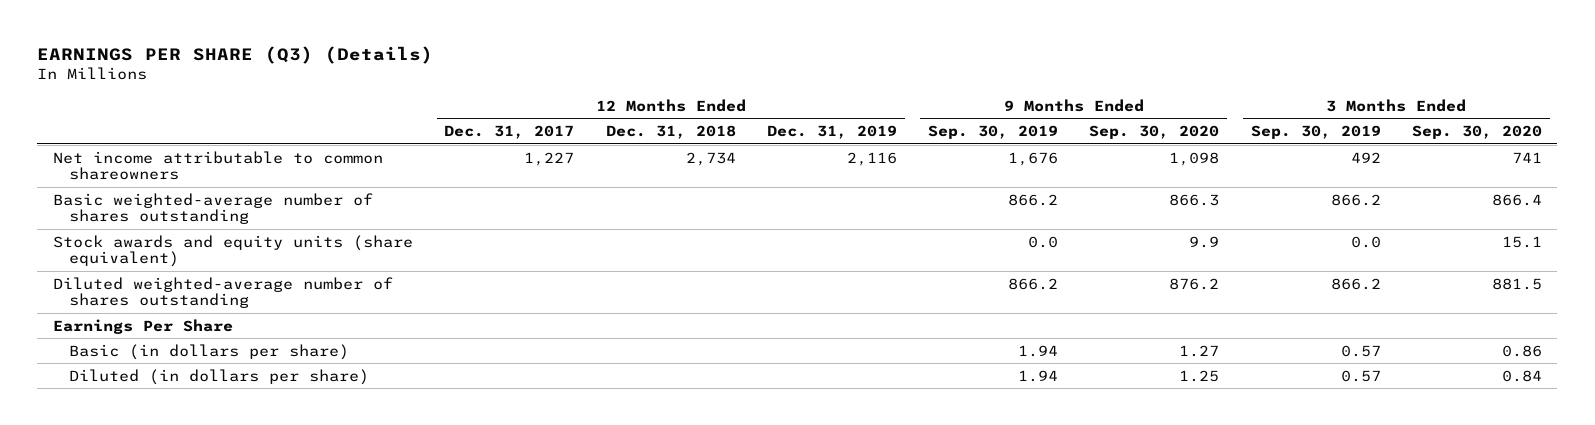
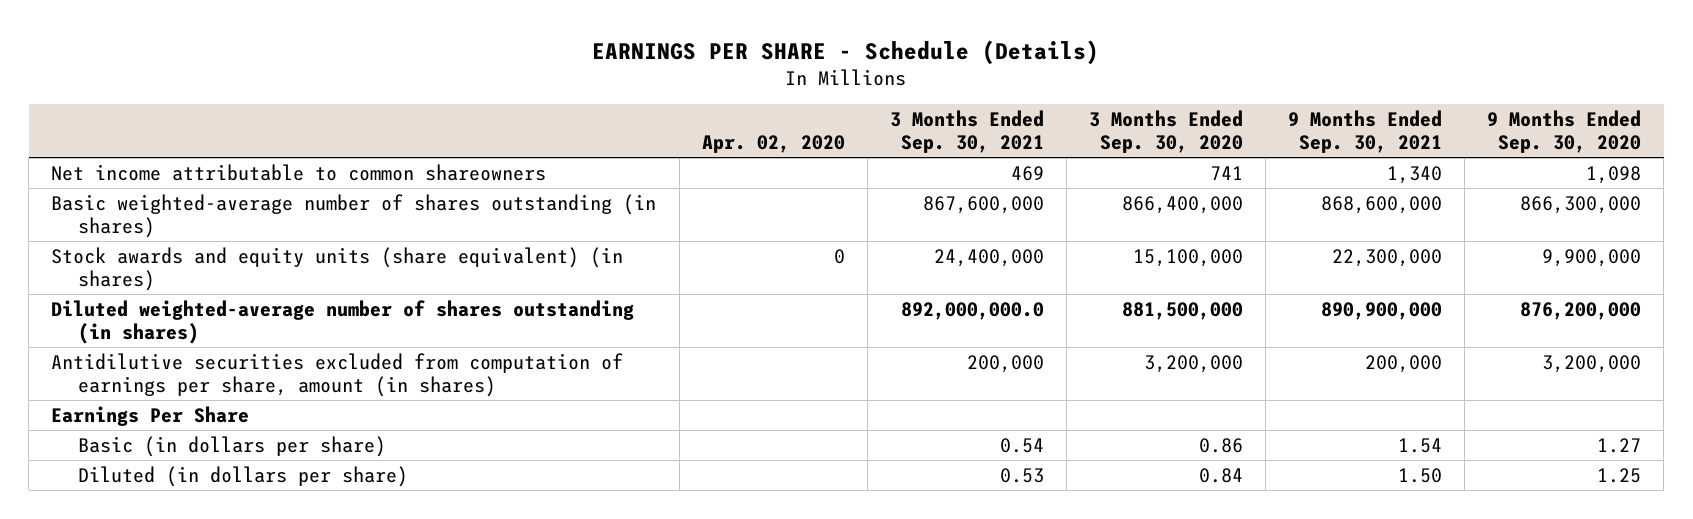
- EARNINGS PER SHARE (Q3) (Details)
+ EARNINGS PER SHARE - Schedule (Details)
- | 12 Months Ended Dec. 31, 2017 | 12 Months Ended Dec. 31, 2018 | 12 Months Ended Dec. 31, 2019 | 9 Months Ended Sep. 30, 2019 | 9 Months Ended Sep. 30, 2020 | 3 Months Ended Sep. 30, 2019 | 3 Months Ended Sep. 30, 2020
+ | Apr. 02, 2020 | 3 Months Ended Sep. 30, 2021 | 3 Months Ended Sep. 30, 2020 | 9 Months Ended Sep. 30, 2021 | 9 Months Ended Sep. 30, 2020
- Basic weighted-average number of shares outstanding | | | | 866.2 | 866.3 | 866.2 | 866.4
- Stock awards and equity units (share equivalent) | | | | 0.0 | 9.9 | 0.0 | 15.1
- Diluted weighted-average number of shares outstanding | | | | 866.2 | 876.2 | 866.2 | 881.5
+ Basic weighted-average number of shares outstanding (in shares) | | 867,600,000 | 866,400,000 | 868,600,000 | 866,300,000
+ Stock awards and equity units (share equivalent) (in shares) | 0 | 24,400,000 | 15,100,000 | 22,300,000 | 9,900,000
+ Diluted weighted-average number of shares outstanding (in shares) | | 892,000,000.0 | 881,500,000 | 890,900,000 | 876,200,000
+ Antidilutive securities excluded from computation of earnings per share, amount (in shares) | | 200,000 | 3,200,000 | 200,000 | 3,200,000

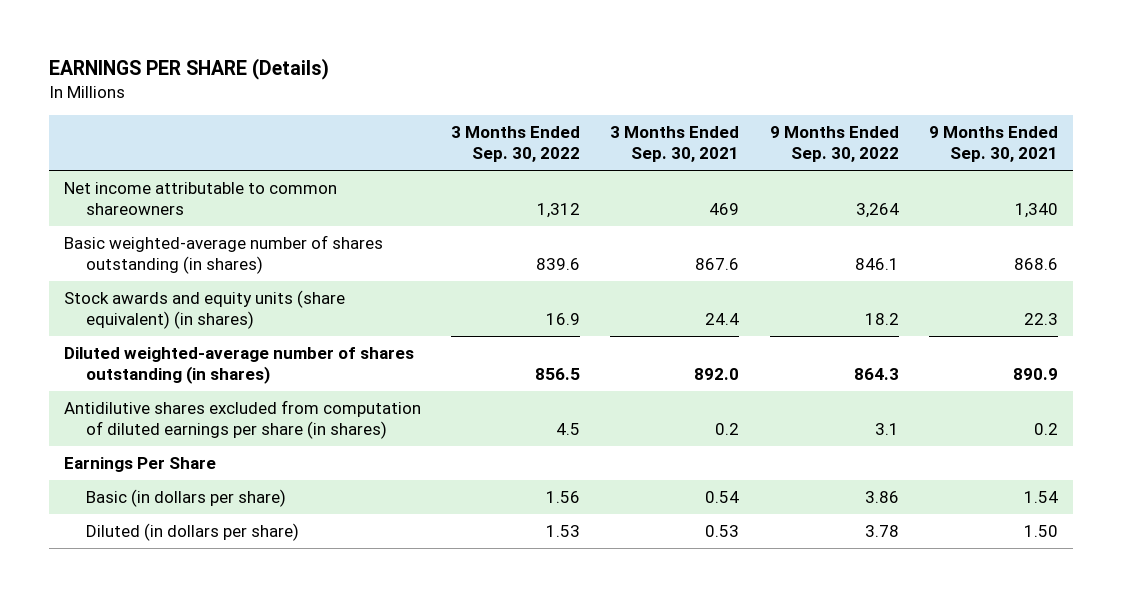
- EARNINGS PER SHARE - Schedule (Details)
+ EARNINGS PER SHARE (Details)
- | Apr. 02, 2020 | 3 Months Ended Sep. 30, 2021 | 3 Months Ended Sep. 30, 2020 | 9 Months Ended Sep. 30, 2021 | 9 Months Ended Sep. 30, 2020
+ | 3 Months Ended Sep. 30, 2022 | 3 Months Ended Sep. 30, 2021 | 9 Months Ended Sep. 30, 2022 | 9 Months Ended Sep. 30, 2021
- Basic weighted-average number of shares outstanding (in shares) | | 867,600,000 | 866,400,000 | 868,600,000 | 866,300,000
- Stock awards and equity units (share equivalent) (in shares) | 0 | 24,400,000 | 15,100,000 | 22,300,000 | 9,900,000
- Diluted weighted-average number of shares outstanding (in shares) | | 892,000,000.0 | 881,500,000 | 890,900,000 | 876,200,000
- Antidilutive securities excluded from computation of earnings per share, amount (in shares) | | 200,000 | 3,200,000 | 200,000 | 3,200,000
+ Basic weighted-average number of shares outstanding (in shares) | 839.6 | 867.6 | 846.1 | 868.6
+ Stock awards and equity units (share equivalent) (in shares) | 16.9 | 24.4 | 18.2 | 22.3
+ Diluted weighted-average number of shares outstanding (in shares) | 856.5 | 892.0 | 864.3 | 890.9
+ Antidilutive shares excluded from computation of diluted earnings per share (in shares) | 4.5 | 0.2 | 3.1 | 0.2

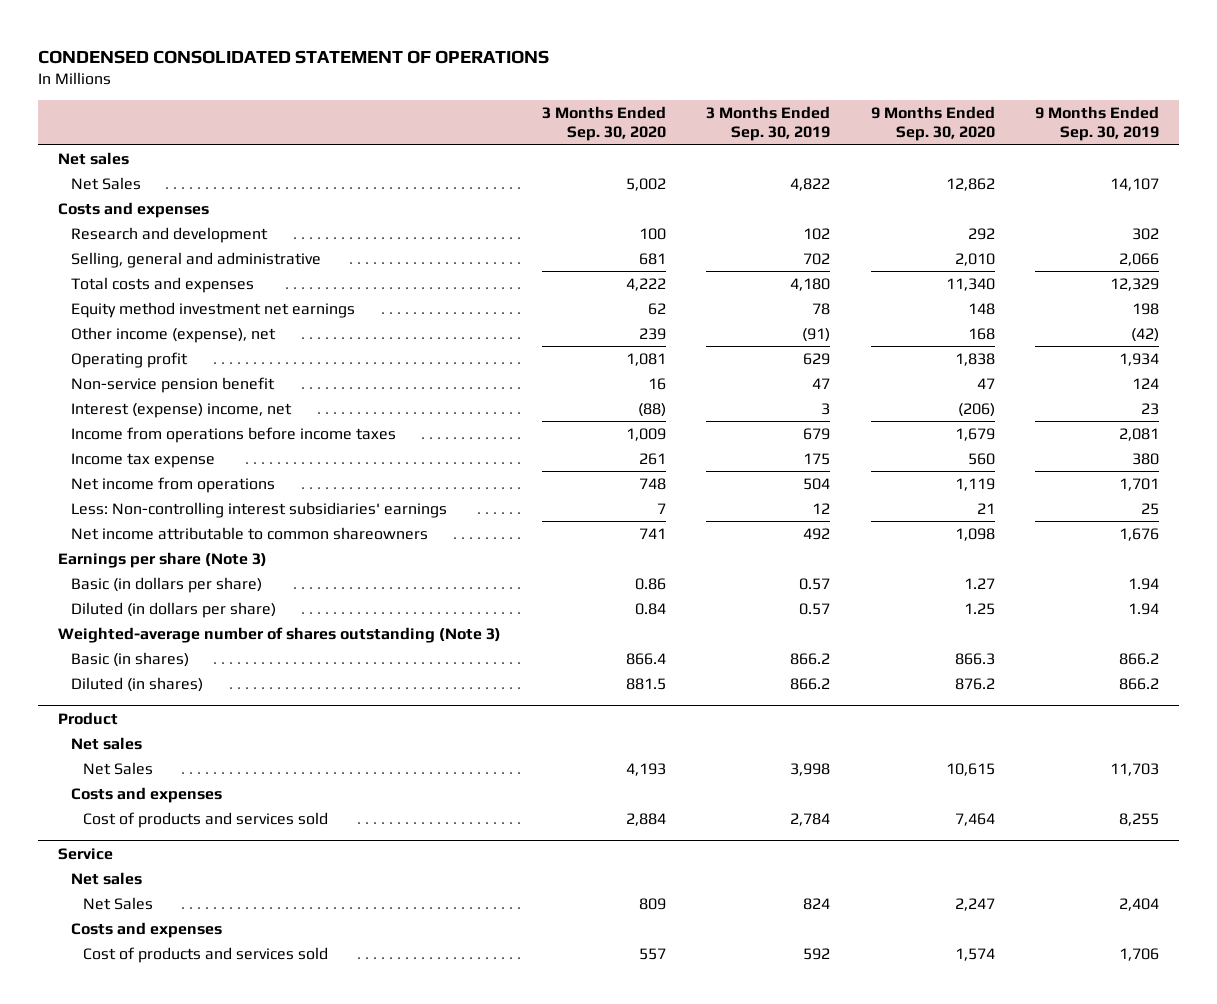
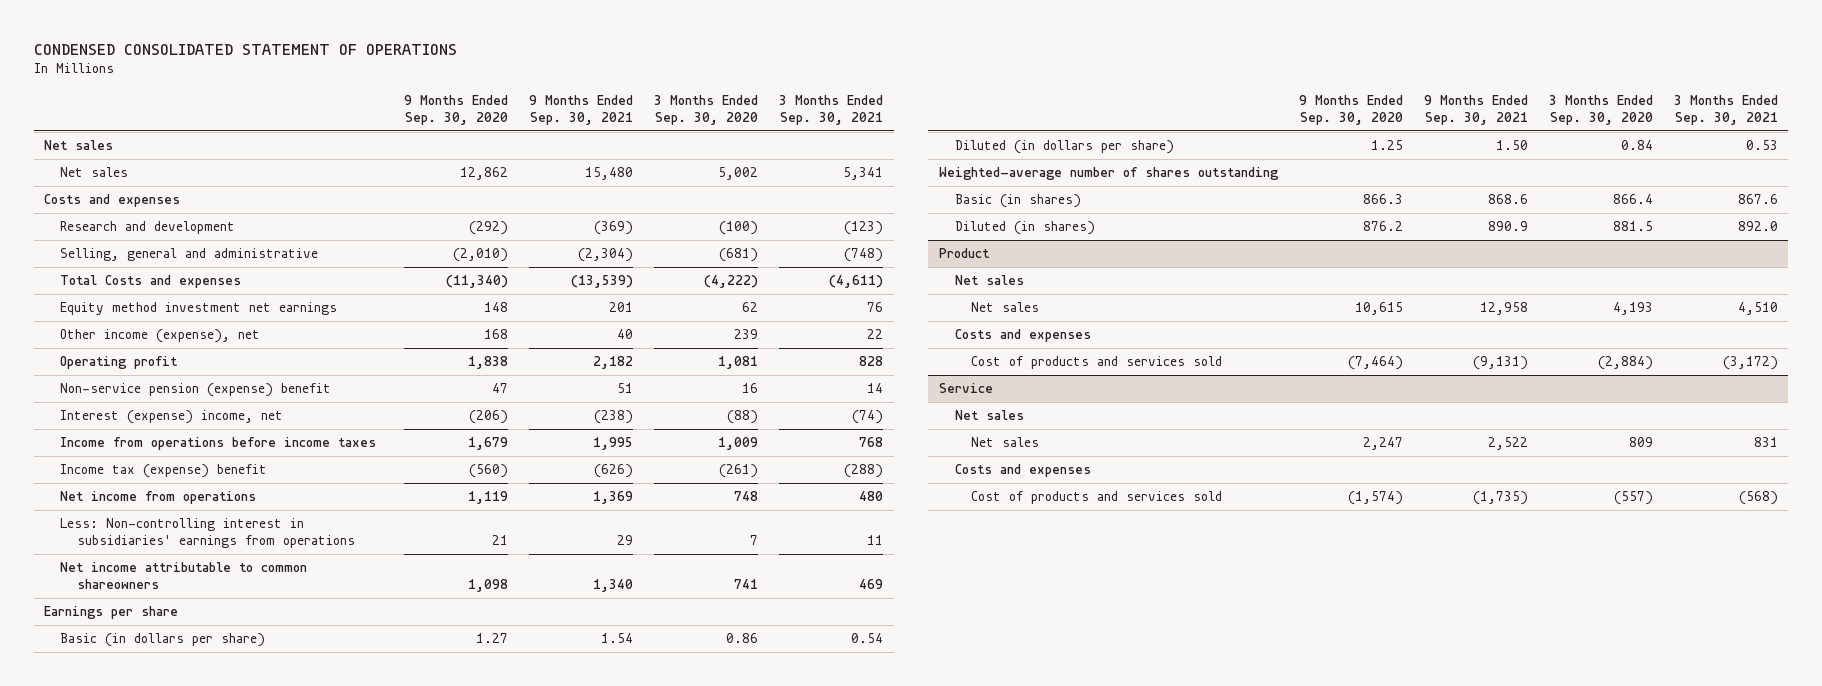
- | 3 Months Ended Sep. 30, 2020 | 3 Months Ended Sep. 30, 2019 | 9 Months Ended Sep. 30, 2020 | 9 Months Ended Sep. 30, 2019
+ | 9 Months Ended Sep. 30, 2020 | 9 Months Ended Sep. 30, 2021 | 3 Months Ended Sep. 30, 2020 | 3 Months Ended Sep. 30, 2021
- Net Sales | 5,002 | 4,822 | 12,862 | 14,107
+ Net sales | 12,862 | 15,480 | 5,002 | 5,341
- Research and development | 100 | 102 | 292 | 302
- Selling, general and administrative | 681 | 702 | 2,010 | 2,066
- Total costs and expenses | 4,222 | 4,180 | 11,340 | 12,329
+ Research and development | (292) | (369) | (100) | (123)
+ Selling, general and administrative | (2,010) | (2,304) | (681) | (748)
+ Total Costs and expenses | (11,340) | (13,539) | (4,222) | (4,611)
- Non-service pension benefit | 16 | 47 | 47 | 124
+ Non-service pension (expense) benefit | 47 | 51 | 16 | 14
- Income tax expense | 261 | 175 | 560 | 380
+ Income tax (expense) benefit | (560) | (626) | (261) | (288)
- Less: Non-controlling interest subsidiaries' earnings | 7 | 12 | 21 | 25
+ Less: Non-controlling interest in subsidiaries' earnings from operations | 21 | 29 | 7 | 11
- Earnings per share (Note 3)
+ Earnings per share
- Weighted-average number of shares outstanding (Note 3)
+ Weighted-average number of shares outstanding
@ Product
- Net Sales | 4,193 | 3,998 | 10,615 | 11,703
+ Net sales | 10,615 | 12,958 | 4,193 | 4,510
- Cost of products and services sold | 2,884 | 2,784 | 7,464 | 8,255
+ Cost of products and services sold | (7,464) | (9,131) | (2,884) | (3,172)
@ Service
- Net Sales | 809 | 824 | 2,247 | 2,404
+ Net sales | 2,247 | 2,522 | 809 | 831
- Cost of products and services sold | 557 | 592 | 1,574 | 1,706
+ Cost of products and services sold | (1,574) | (1,735) | (557) | (568)

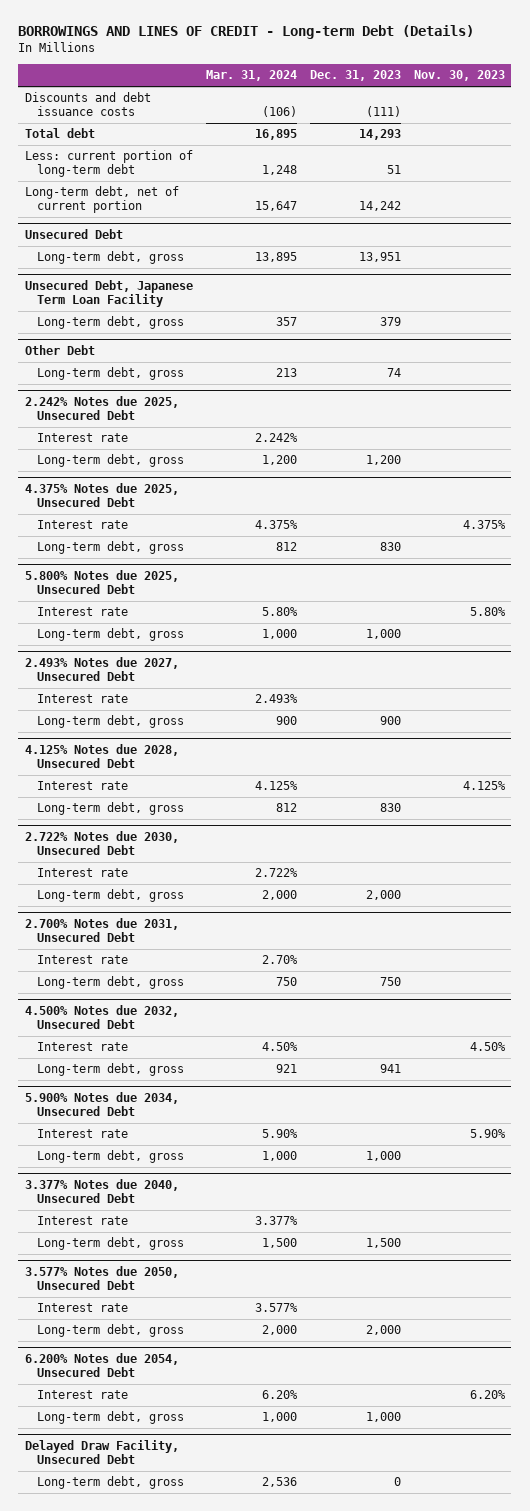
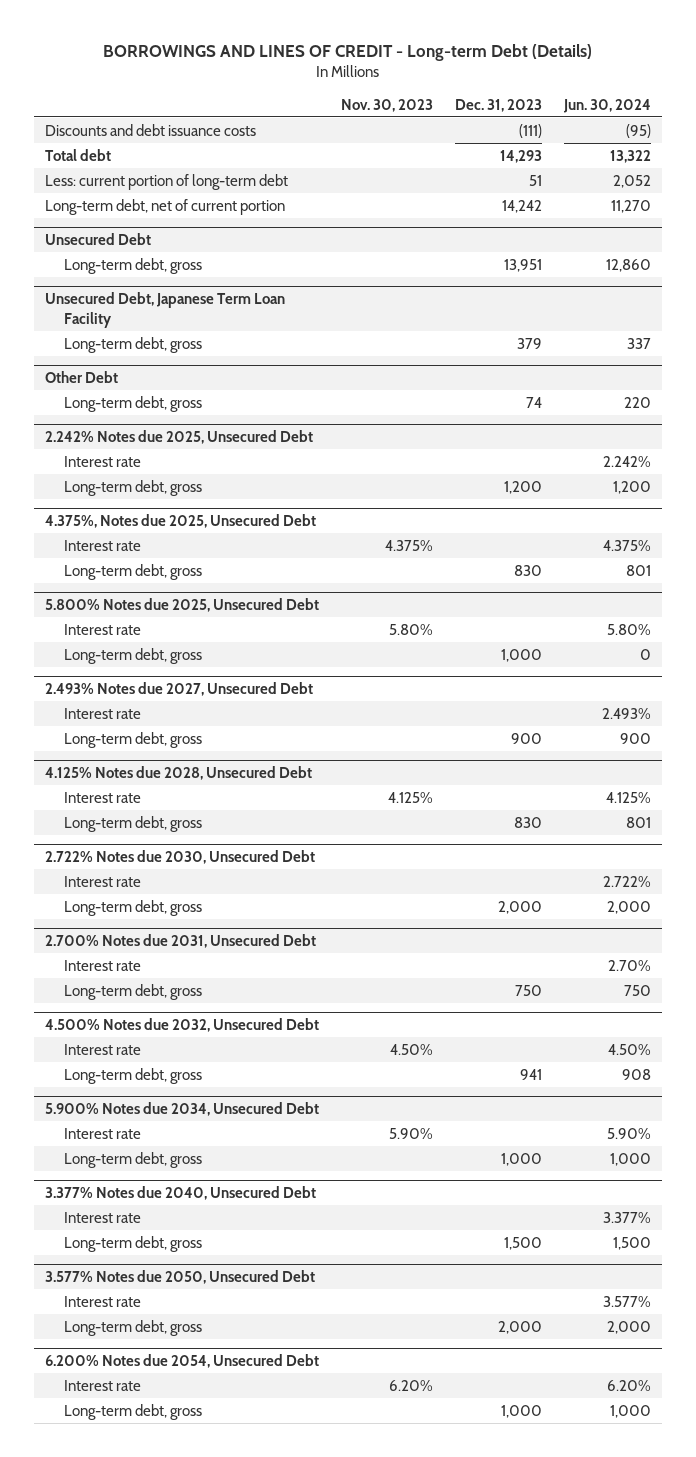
- | Mar. 31, 2024 | Dec. 31, 2023 | Nov. 30, 2023
+ | Nov. 30, 2023 | Dec. 31, 2023 | Jun. 30, 2024
- 4.375% Notes due 2025, Unsecured Debt
+ 4.375%, Notes due 2025, Unsecured Debt
- Delayed Draw Facility, Unsecured Debt
- Long-term debt, gross | 2,536 | 0 |

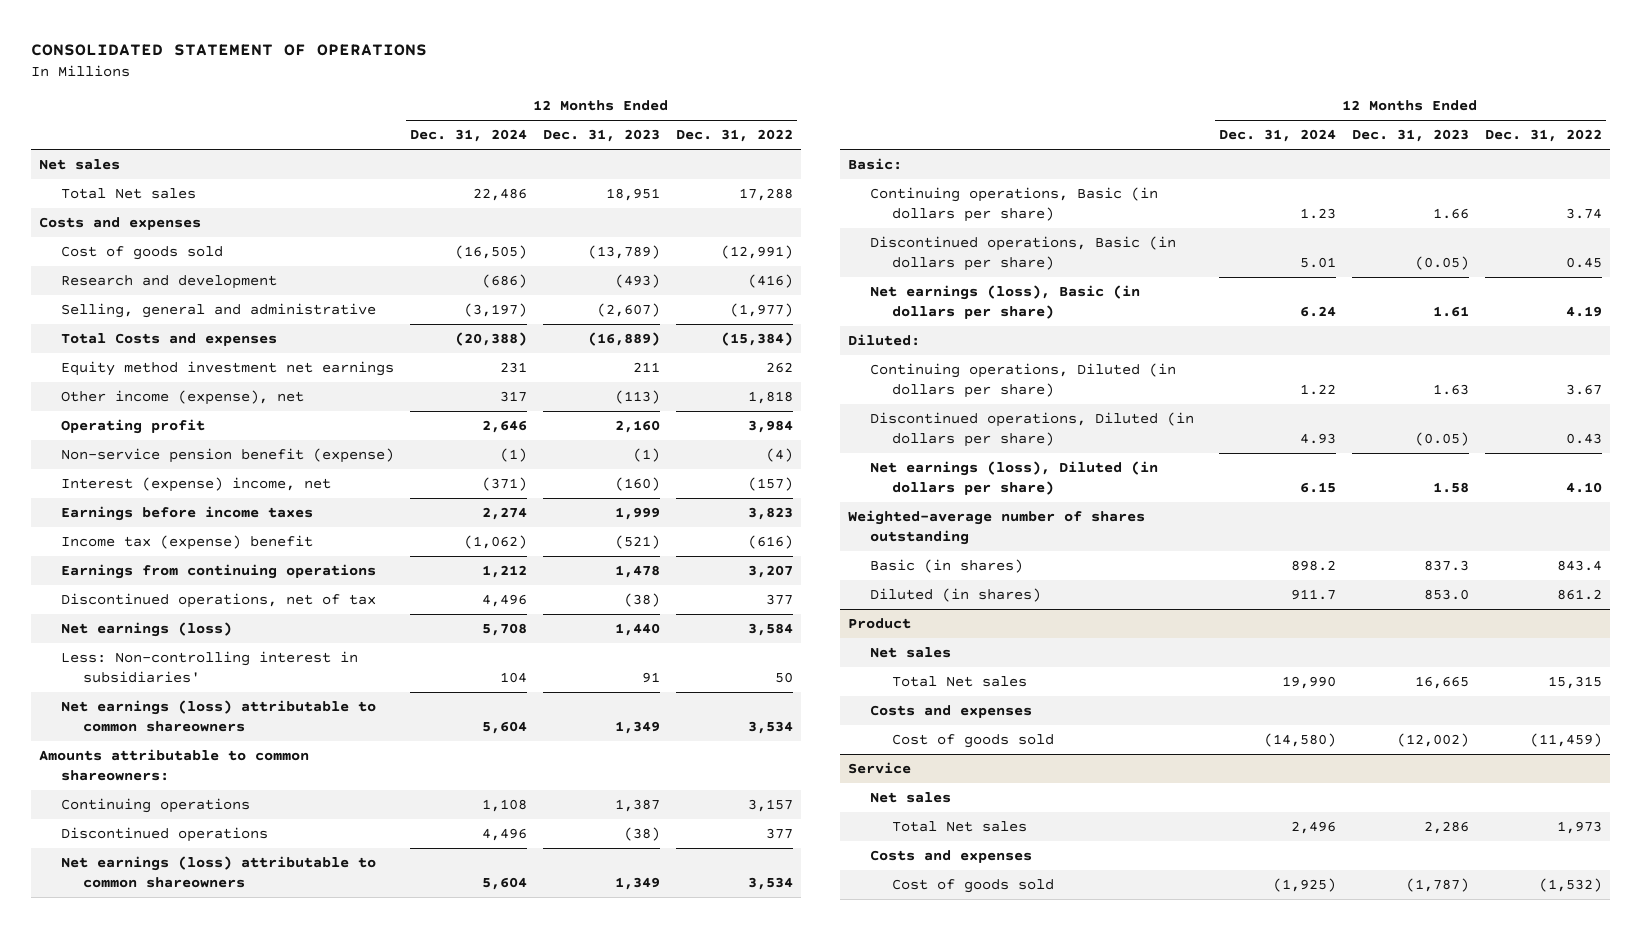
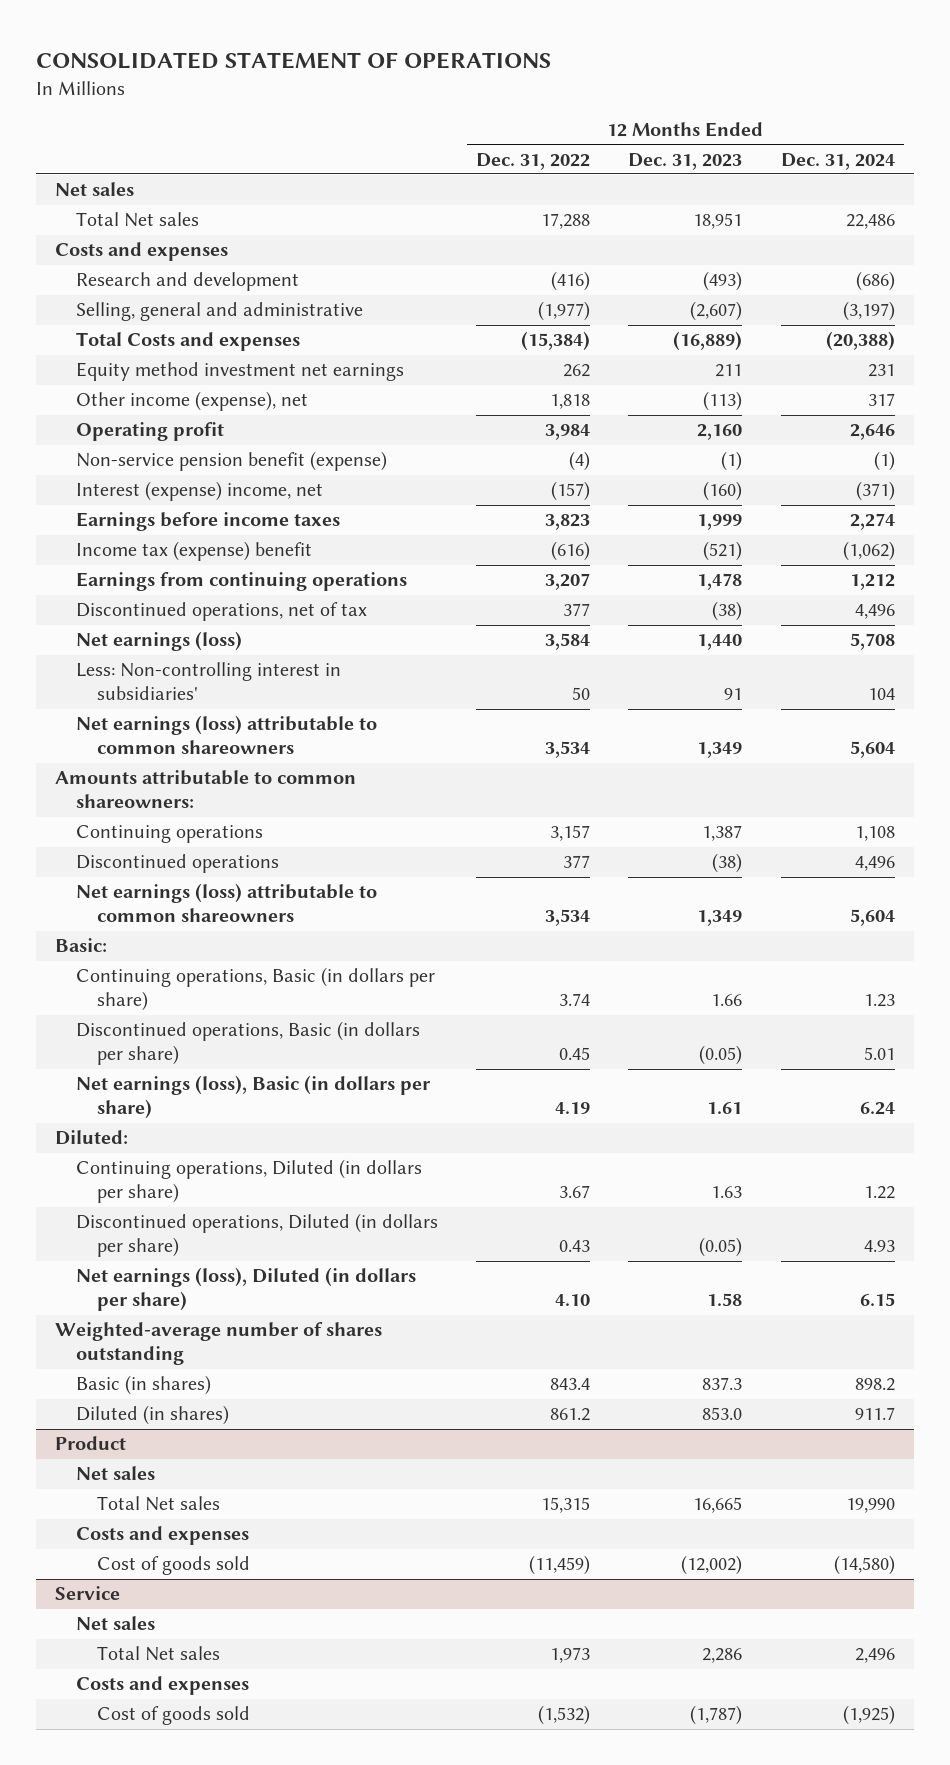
- | 12 Months Ended Dec. 31, 2024 | 12 Months Ended Dec. 31, 2023 | 12 Months Ended Dec. 31, 2022
+ | 12 Months Ended Dec. 31, 2022 | 12 Months Ended Dec. 31, 2023 | 12 Months Ended Dec. 31, 2024
- Cost of goods sold | (16,505) | (13,789) | (12,991)

